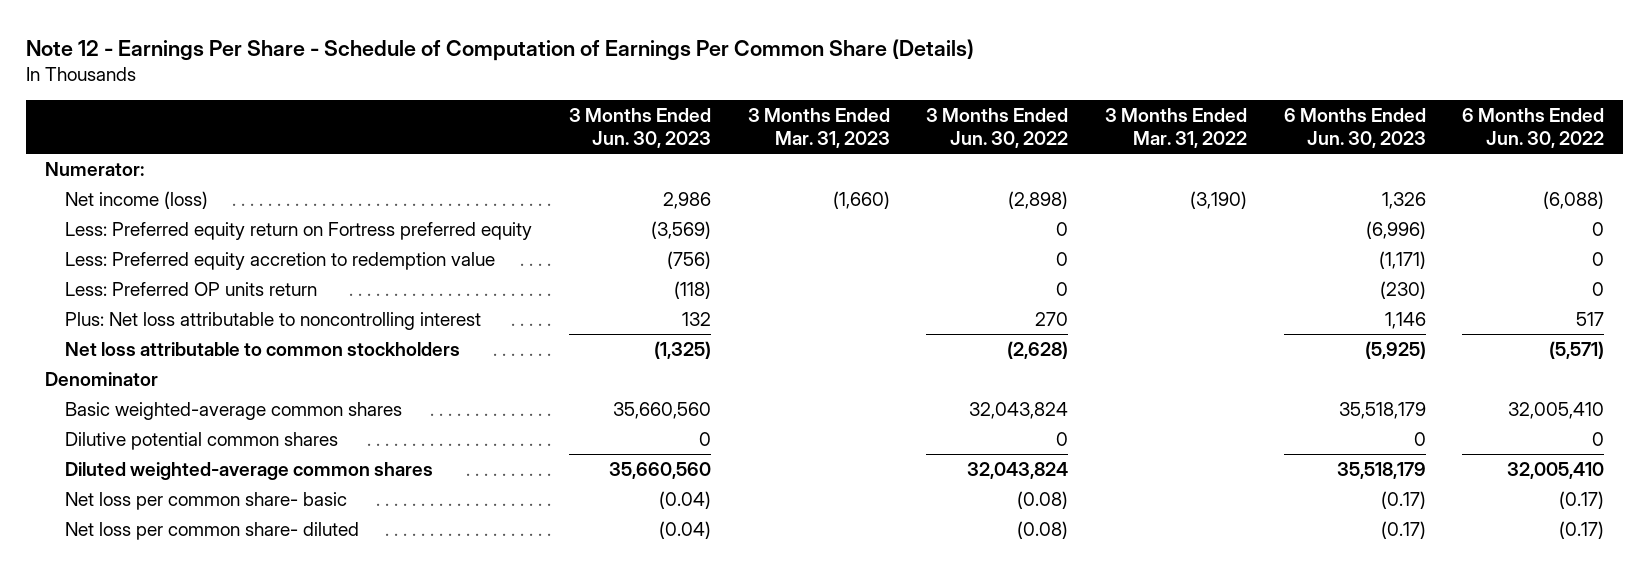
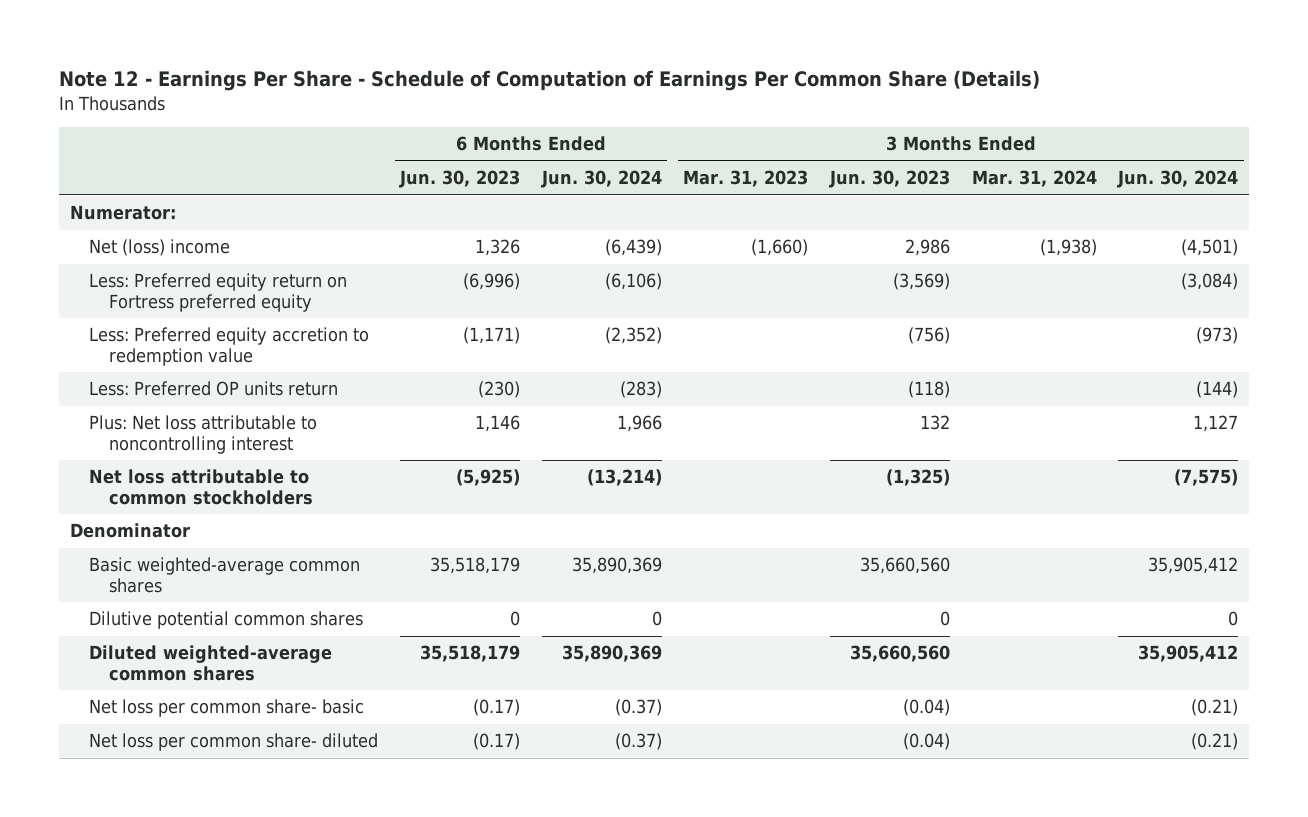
- | 3 Months Ended Jun. 30, 2023 | 3 Months Ended Mar. 31, 2023 | 3 Months Ended Jun. 30, 2022 | 3 Months Ended Mar. 31, 2022 | 6 Months Ended Jun. 30, 2023 | 6 Months Ended Jun. 30, 2022
+ | 6 Months Ended Jun. 30, 2023 | 6 Months Ended Jun. 30, 2024 | 3 Months Ended Mar. 31, 2023 | 3 Months Ended Jun. 30, 2023 | 3 Months Ended Mar. 31, 2024 | 3 Months Ended Jun. 30, 2024
- Net income (loss) | 2,986 | (1,660) | (2,898) | (3,190) | 1,326 | (6,088)
+ Net (loss) income | 1,326 | (6,439) | (1,660) | 2,986 | (1,938) | (4,501)

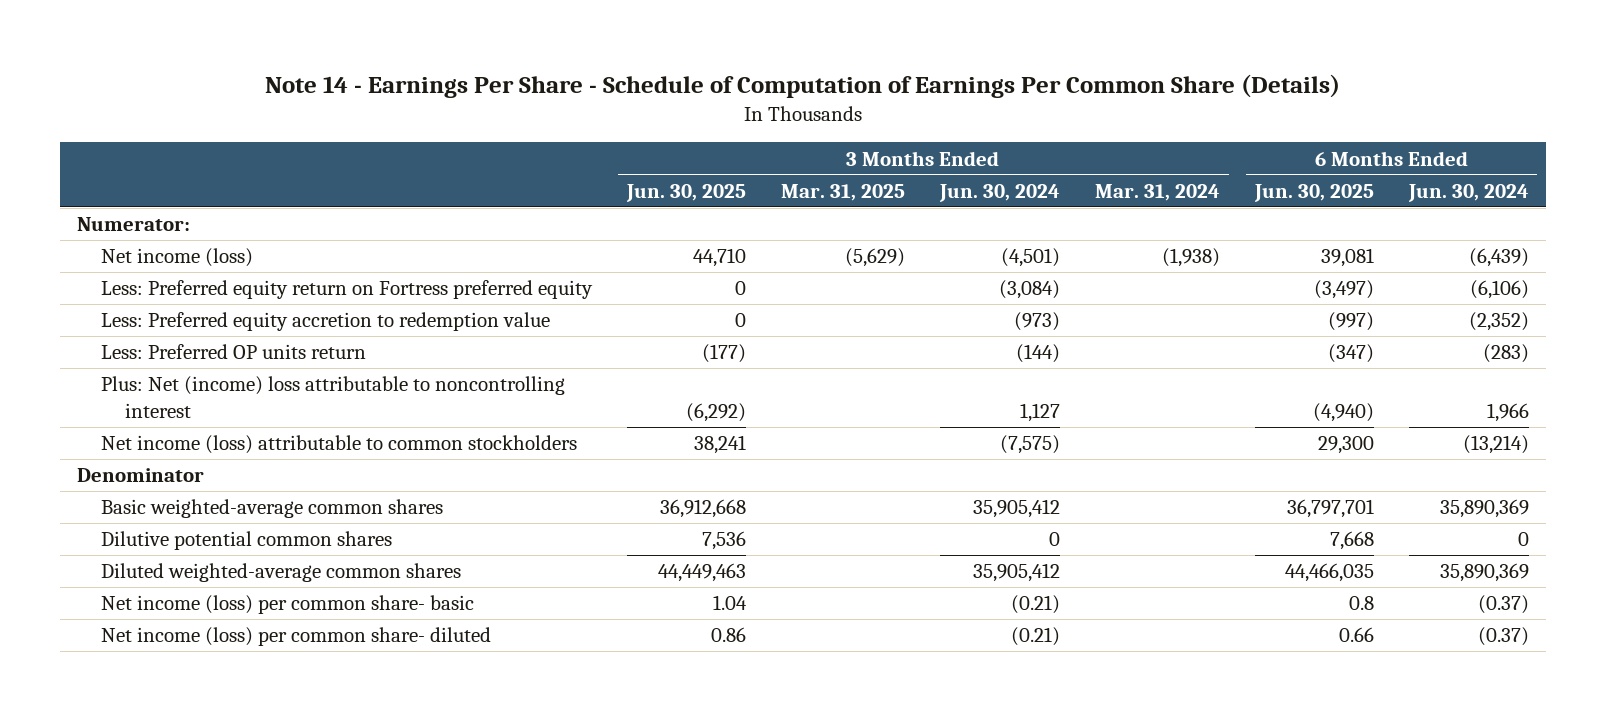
- Note 12 - Earnings Per Share - Schedule of Computation of Earnings Per Common Share (Details)
+ Note 14 - Earnings Per Share - Schedule of Computation of Earnings Per Common Share (Details)
- | 6 Months Ended Jun. 30, 2023 | 6 Months Ended Jun. 30, 2024 | 3 Months Ended Mar. 31, 2023 | 3 Months Ended Jun. 30, 2023 | 3 Months Ended Mar. 31, 2024 | 3 Months Ended Jun. 30, 2024
+ | 3 Months Ended Jun. 30, 2025 | 3 Months Ended Mar. 31, 2025 | 3 Months Ended Jun. 30, 2024 | 3 Months Ended Mar. 31, 2024 | 6 Months Ended Jun. 30, 2025 | 6 Months Ended Jun. 30, 2024
- Net (loss) income | 1,326 | (6,439) | (1,660) | 2,986 | (1,938) | (4,501)
+ Net income (loss) | 44,710 | (5,629) | (4,501) | (1,938) | 39,081 | (6,439)
- Plus: Net loss attributable to noncontrolling interest | 1,146 | 1,966 | | 132 | | 1,127
- Net loss attributable to common stockholders | (5,925) | (13,214) | | (1,325) | | (7,575)
+ Plus: Net (income) loss attributable to noncontrolling interest | (6,292) | | 1,127 | | (4,940) | 1,966
+ Net income (loss) attributable to common stockholders | 38,241 | | (7,575) | | 29,300 | (13,214)
- Net loss per common share- basic | (0.17) | (0.37) | | (0.04) | | (0.21)
- Net loss per common share- diluted | (0.17) | (0.37) | | (0.04) | | (0.21)
+ Net income (loss) per common share- basic | 1.04 | | (0.21) | | 0.8 | (0.37)
+ Net income (loss) per common share- diluted | 0.86 | | (0.21) | | 0.66 | (0.37)

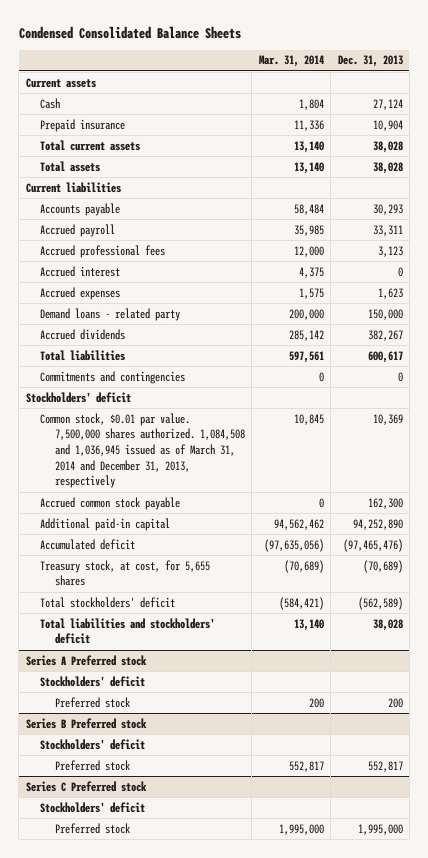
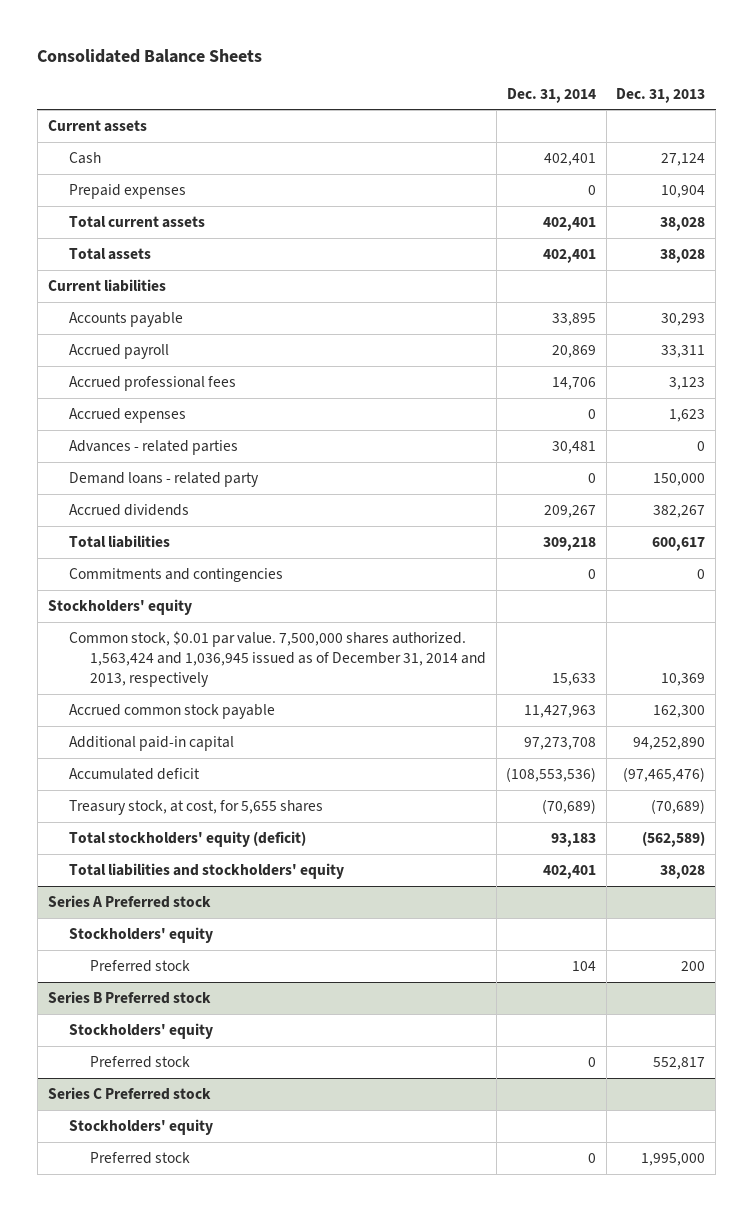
- Condensed Consolidated Balance Sheets
+ Consolidated Balance Sheets
- | Mar. 31, 2014 | Dec. 31, 2013
+ | Dec. 31, 2014 | Dec. 31, 2013
- Prepaid insurance | 11,336 | 10,904
+ Prepaid expenses | 0 | 10,904
- Accrued interest | 4,375 | 0
+ Advances - related parties | 30,481 | 0
- Stockholders' deficit
- Common stock, $0.01 par value. 7,500,000 shares authorized. 1,084,508 and 1,036,945 issued as of March 31, 2014 and December 31, 2013, respectively | 10,845 | 10,369
+ Stockholders' equity
+ Common stock, $0.01 par value. 7,500,000 shares authorized. 1,563,424 and 1,036,945 issued as of December 31, 2014 and 2013, respectively | 15,633 | 10,369
- Total stockholders' deficit | (584,421) | (562,589)
- Total liabilities and stockholders' deficit | 13,140 | 38,028
+ Total stockholders' equity (deficit) | 93,183 | (562,589)
+ Total liabilities and stockholders' equity | 402,401 | 38,028
@ Series A Preferred stock
- Stockholders' deficit
+ Stockholders' equity
@ Series B Preferred stock
- Stockholders' deficit
+ Stockholders' equity
@ Series C Preferred stock
- Stockholders' deficit
+ Stockholders' equity

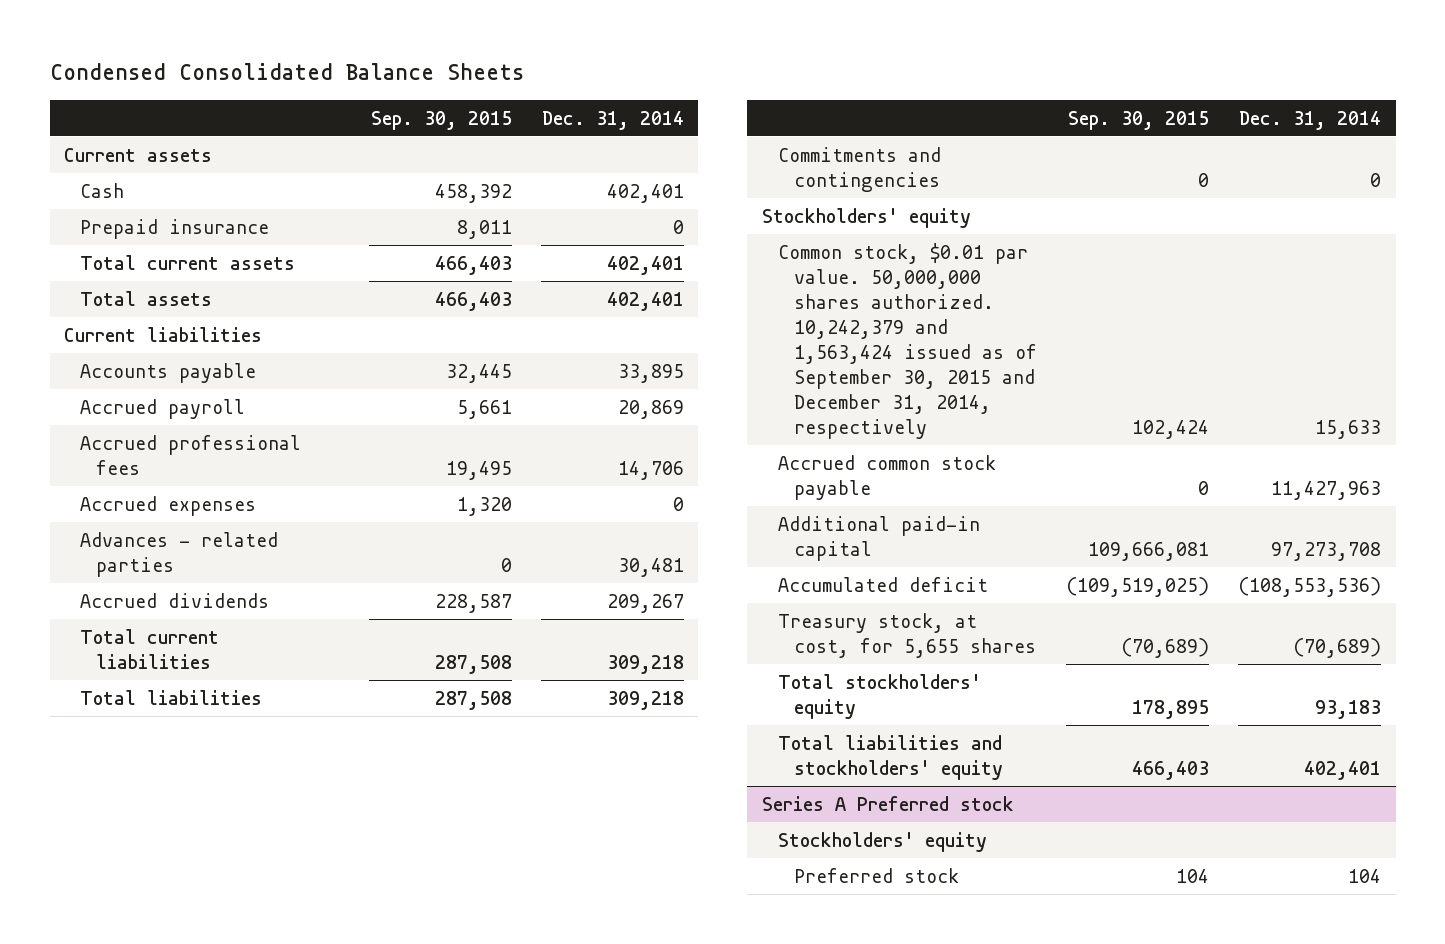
- Consolidated Balance Sheets
+ Condensed Consolidated Balance Sheets
- | Dec. 31, 2014 | Dec. 31, 2013
+ | Sep. 30, 2015 | Dec. 31, 2014
- Prepaid expenses | 0 | 10,904
+ Prepaid insurance | 8,011 | 0
- Demand loans - related party | 0 | 150,000
+ Total current liabilities | 287,508 | 309,218
- Common stock, $0.01 par value. 7,500,000 shares authorized. 1,563,424 and 1,036,945 issued as of December 31, 2014 and 2013, respectively | 15,633 | 10,369
+ Common stock, $0.01 par value. 50,000,000 shares authorized. 10,242,379 and 1,563,424 issued as of September 30, 2015 and December 31, 2014, respectively | 102,424 | 15,633
- Total stockholders' equity (deficit) | 93,183 | (562,589)
+ Total stockholders' equity | 178,895 | 93,183
- Series B Preferred stock
- Stockholders' equity
- Preferred stock | 0 | 552,817
- Series C Preferred stock
- Stockholders' equity
- Preferred stock | 0 | 1,995,000

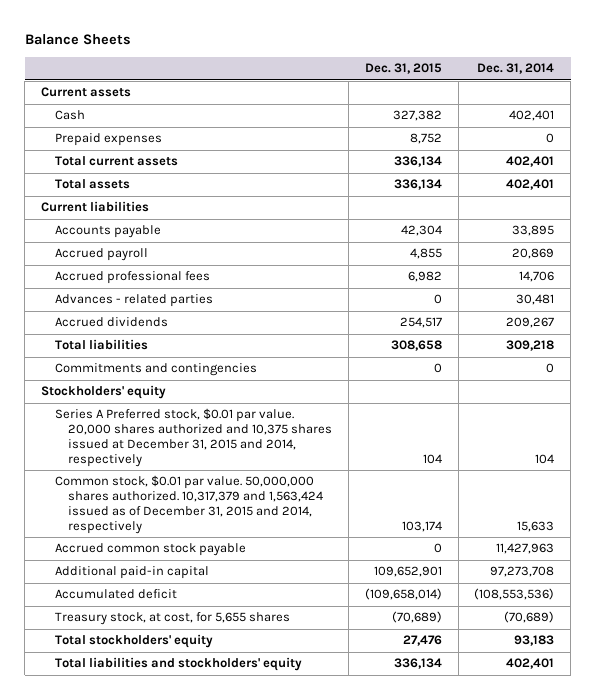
- Condensed Consolidated Balance Sheets
+ Balance Sheets
- | Sep. 30, 2015 | Dec. 31, 2014
+ | Dec. 31, 2015 | Dec. 31, 2014
- Prepaid insurance | 8,011 | 0
+ Prepaid expenses | 8,752 | 0
- Accrued expenses | 1,320 | 0
- Total current liabilities | 287,508 | 309,218
- Common stock, $0.01 par value. 50,000,000 shares authorized. 10,242,379 and 1,563,424 issued as of September 30, 2015 and December 31, 2014, respectively | 102,424 | 15,633
+ Series A Preferred stock, $0.01 par value. 20,000 shares authorized and 10,375 shares issued at December 31, 2015 and 2014, respectively | 104 | 104
+ Common stock, $0.01 par value. 50,000,000 shares authorized. 10,317,379 and 1,563,424 issued as of December 31, 2015 and 2014, respectively | 103,174 | 15,633
- Series A Preferred stock
- Stockholders' equity
- Preferred stock | 104 | 104

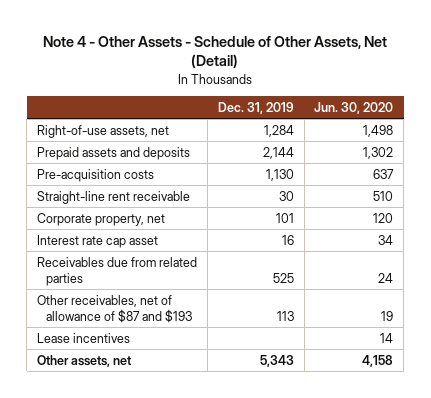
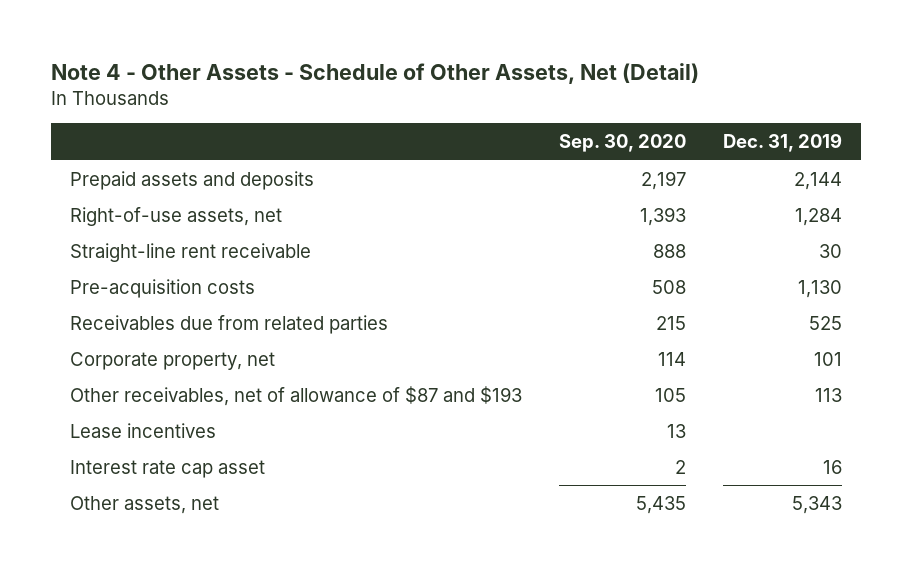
- | Dec. 31, 2019 | Jun. 30, 2020
+ | Sep. 30, 2020 | Dec. 31, 2019
moved down: Right-of-use assets, net | 1,393 | 1,284
moved down: Pre-acquisition costs | 508 | 1,130
moved down: Corporate property, net | 114 | 101
moved down: Interest rate cap asset | 2 | 16

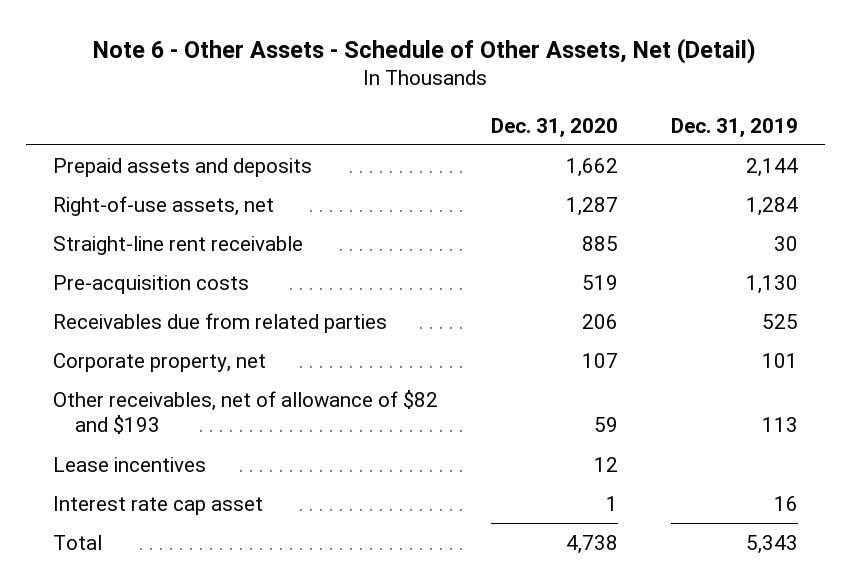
- Note 4 - Other Assets - Schedule of Other Assets, Net (Detail)
+ Note 6 - Other Assets - Schedule of Other Assets, Net (Detail)
- | Sep. 30, 2020 | Dec. 31, 2019
+ | Dec. 31, 2020 | Dec. 31, 2019
- Other receivables, net of allowance of $87 and $193 | 105 | 113
+ Other receivables, net of allowance of $82 and $193 | 59 | 113
- Other assets, net | 5,435 | 5,343
+ Total | 4,738 | 5,343

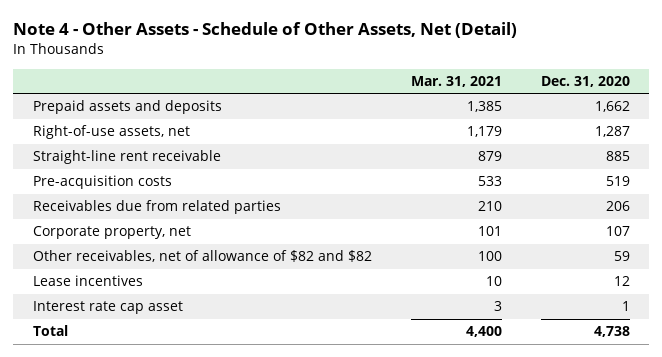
- Note 6 - Other Assets - Schedule of Other Assets, Net (Detail)
+ Note 4 - Other Assets - Schedule of Other Assets, Net (Detail)
- | Dec. 31, 2020 | Dec. 31, 2019
+ | Mar. 31, 2021 | Dec. 31, 2020
- Other receivables, net of allowance of $82 and $193 | 59 | 113
+ Other receivables, net of allowance of $82 and $82 | 100 | 59

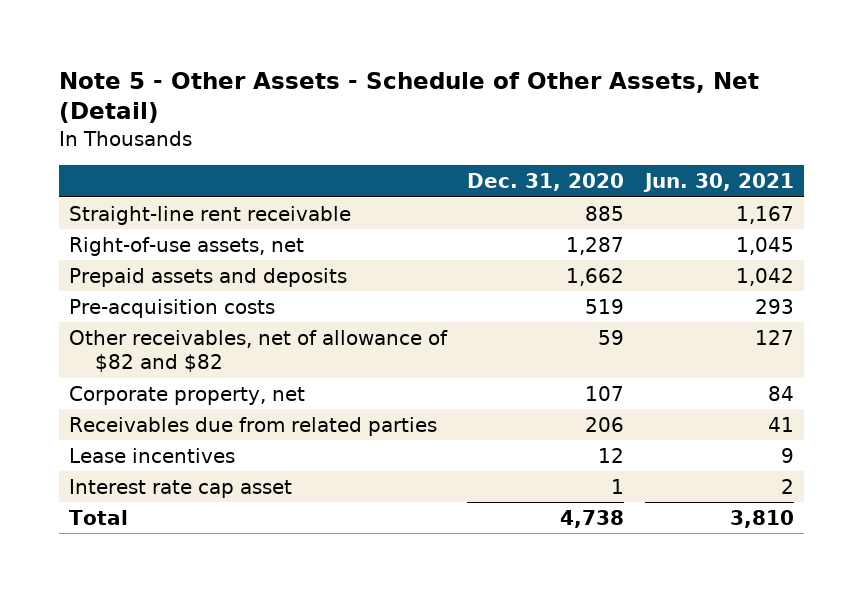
- Note 4 - Other Assets - Schedule of Other Assets, Net (Detail)
+ Note 5 - Other Assets - Schedule of Other Assets, Net (Detail)
- | Mar. 31, 2021 | Dec. 31, 2020
+ | Dec. 31, 2020 | Jun. 30, 2021
moved down: Right-of-use assets, net | 1,287 | 1,045
moved down: Prepaid assets and deposits | 1,662 | 1,042
moved down: Corporate property, net | 107 | 84
moved down: Receivables due from related parties | 206 | 41

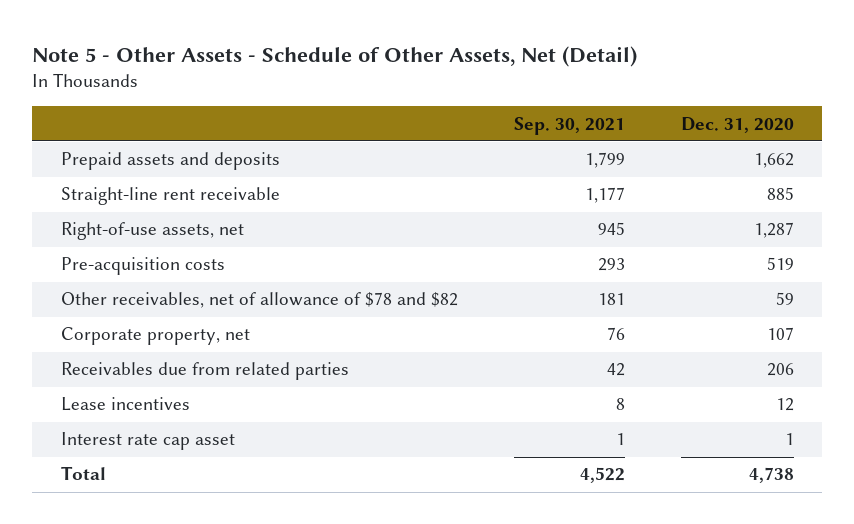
- | Dec. 31, 2020 | Jun. 30, 2021
+ | Sep. 30, 2021 | Dec. 31, 2020
moved up: Prepaid assets and deposits | 1,799 | 1,662
- Other receivables, net of allowance of $82 and $82 | 59 | 127
+ Other receivables, net of allowance of $78 and $82 | 181 | 59

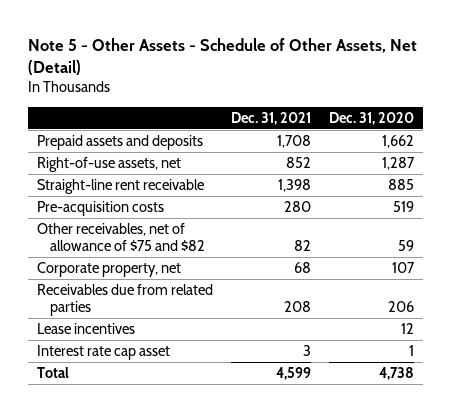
- | Sep. 30, 2021 | Dec. 31, 2020
+ | Dec. 31, 2021 | Dec. 31, 2020
moved down: Straight-line rent receivable | 1,398 | 885
- Other receivables, net of allowance of $78 and $82 | 181 | 59
+ Other receivables, net of allowance of $75 and $82 | 82 | 59

